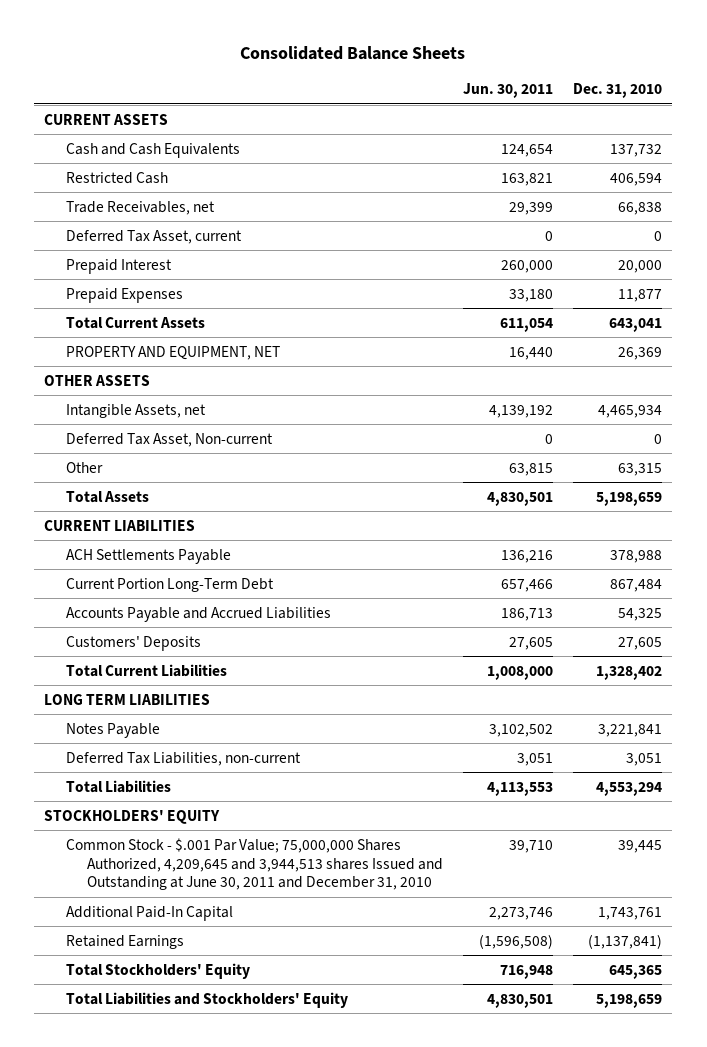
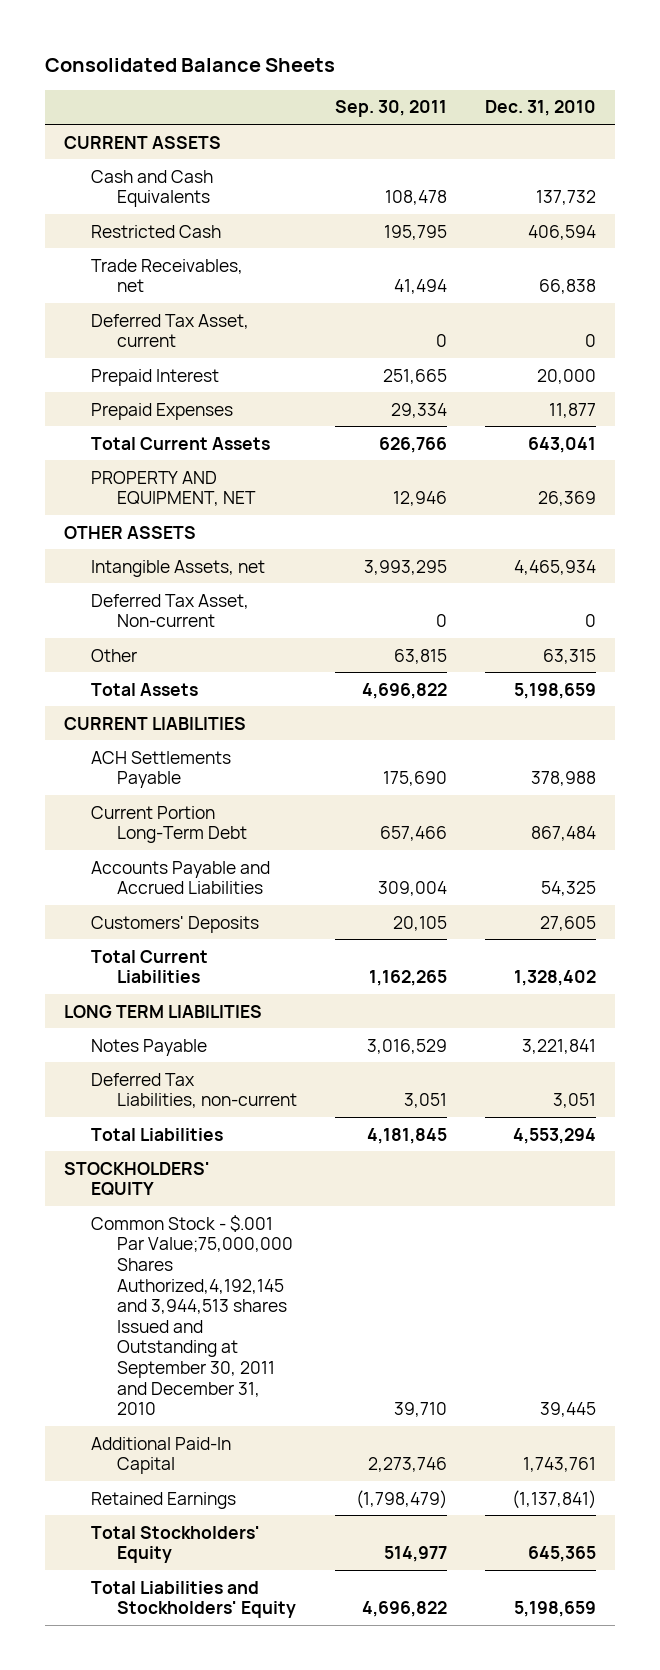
- | Jun. 30, 2011 | Dec. 31, 2010
+ | Sep. 30, 2011 | Dec. 31, 2010
- Common Stock - $.001 Par Value; 75,000,000 Shares Authorized, 4,209,645 and 3,944,513 shares Issued and Outstanding at June 30, 2011 and December 31, 2010 | 39,710 | 39,445
+ Common Stock - $.001 Par Value;75,000,000 Shares Authorized,4,192,145 and 3,944,513 shares Issued and Outstanding at September 30, 2011 and December 31, 2010 | 39,710 | 39,445

